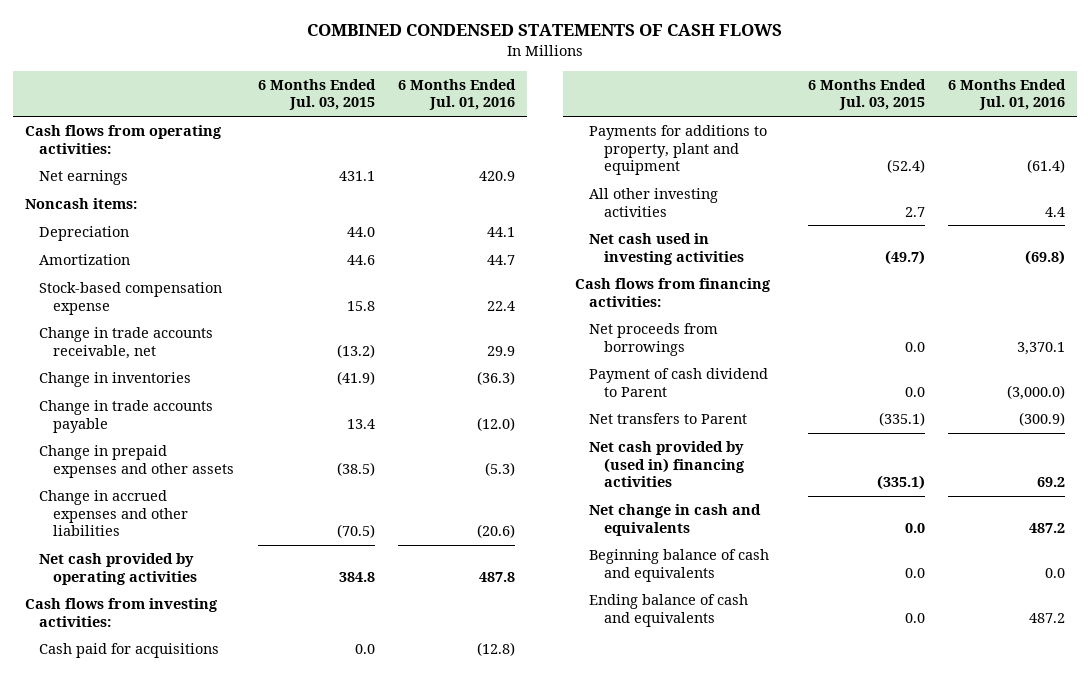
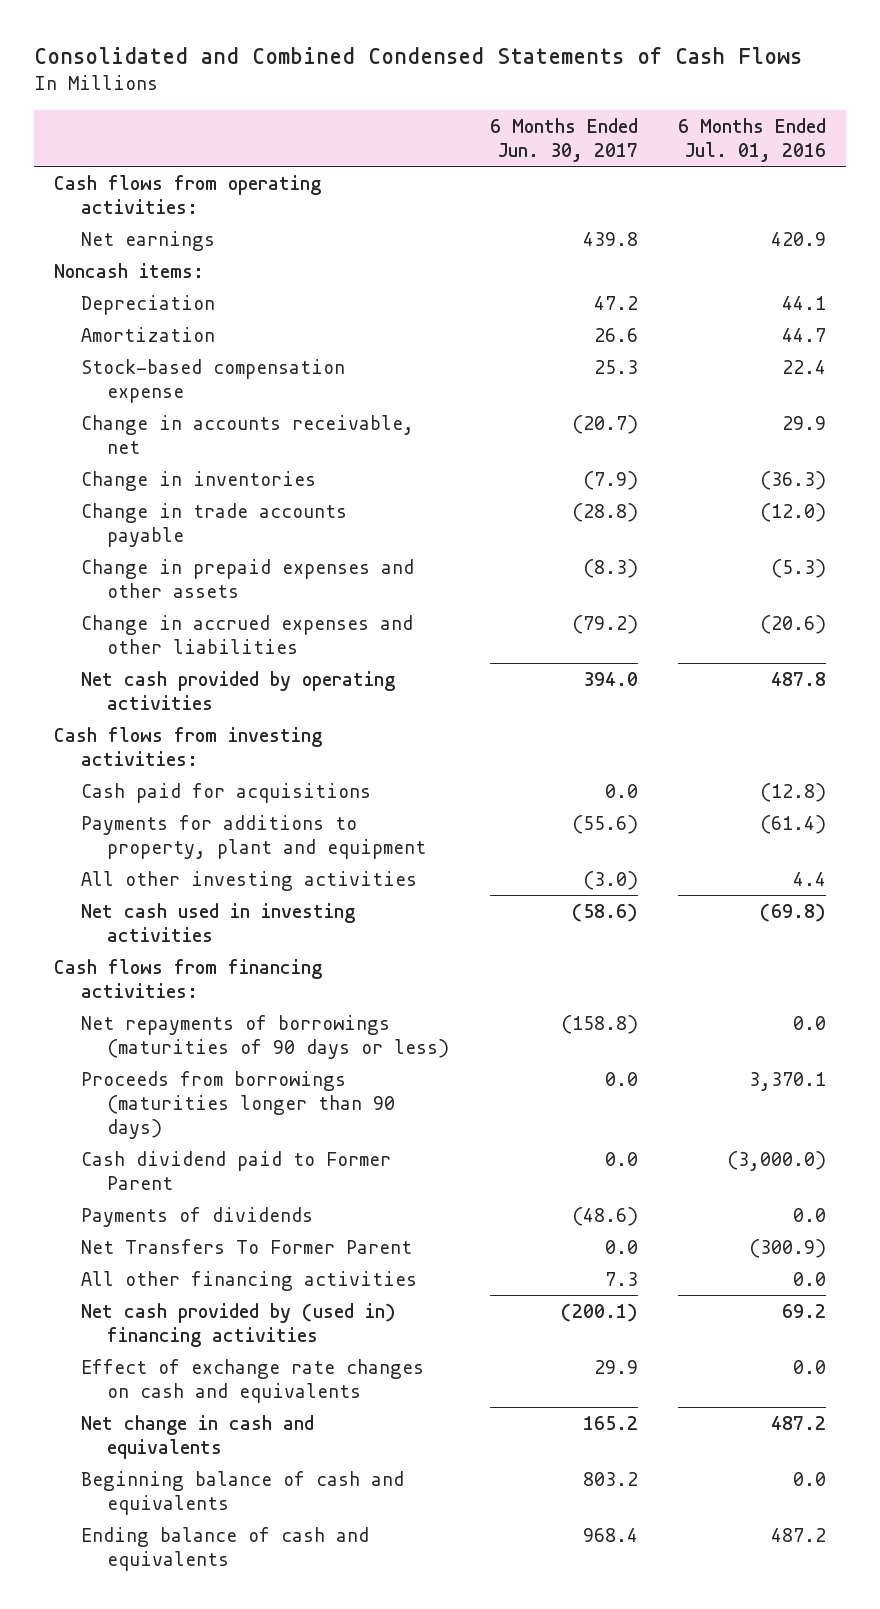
- COMBINED CONDENSED STATEMENTS OF CASH FLOWS
+ Consolidated and Combined Condensed Statements of Cash Flows
- | 6 Months Ended Jul. 03, 2015 | 6 Months Ended Jul. 01, 2016
+ | 6 Months Ended Jun. 30, 2017 | 6 Months Ended Jul. 01, 2016
- Change in trade accounts receivable, net | (13.2) | 29.9
+ Change in accounts receivable, net | (20.7) | 29.9
- Net proceeds from borrowings | 0.0 | 3,370.1
- Payment of cash dividend to Parent | 0.0 | (3,000.0)
- Net transfers to Parent | (335.1) | (300.9)
+ Net repayments of borrowings (maturities of 90 days or less) | (158.8) | 0.0
+ Proceeds from borrowings (maturities longer than 90 days) | 0.0 | 3,370.1
+ Cash dividend paid to Former Parent | 0.0 | (3,000.0)
+ Payments of dividends | (48.6) | 0.0
+ Net Transfers To Former Parent | 0.0 | (300.9)
+ All other financing activities | 7.3 | 0.0
+ Effect of exchange rate changes on cash and equivalents | 29.9 | 0.0

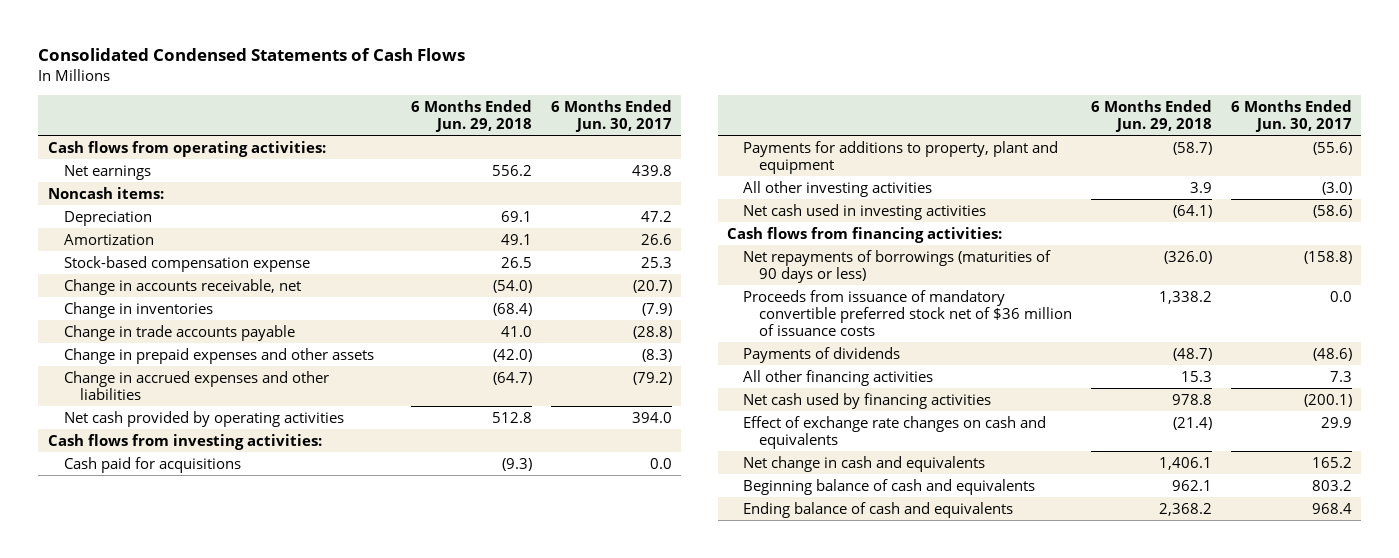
- Consolidated and Combined Condensed Statements of Cash Flows
+ Consolidated Condensed Statements of Cash Flows
- | 6 Months Ended Jun. 30, 2017 | 6 Months Ended Jul. 01, 2016
+ | 6 Months Ended Jun. 29, 2018 | 6 Months Ended Jun. 30, 2017
- Proceeds from borrowings (maturities longer than 90 days) | 0.0 | 3,370.1
- Cash dividend paid to Former Parent | 0.0 | (3,000.0)
+ Proceeds from issuance of mandatory convertible preferred stock net of $36 million of issuance costs | 1,338.2 | 0.0
- Net Transfers To Former Parent | 0.0 | (300.9)
- Net cash provided by (used in) financing activities | (200.1) | 69.2
+ Net cash used by financing activities | 978.8 | (200.1)

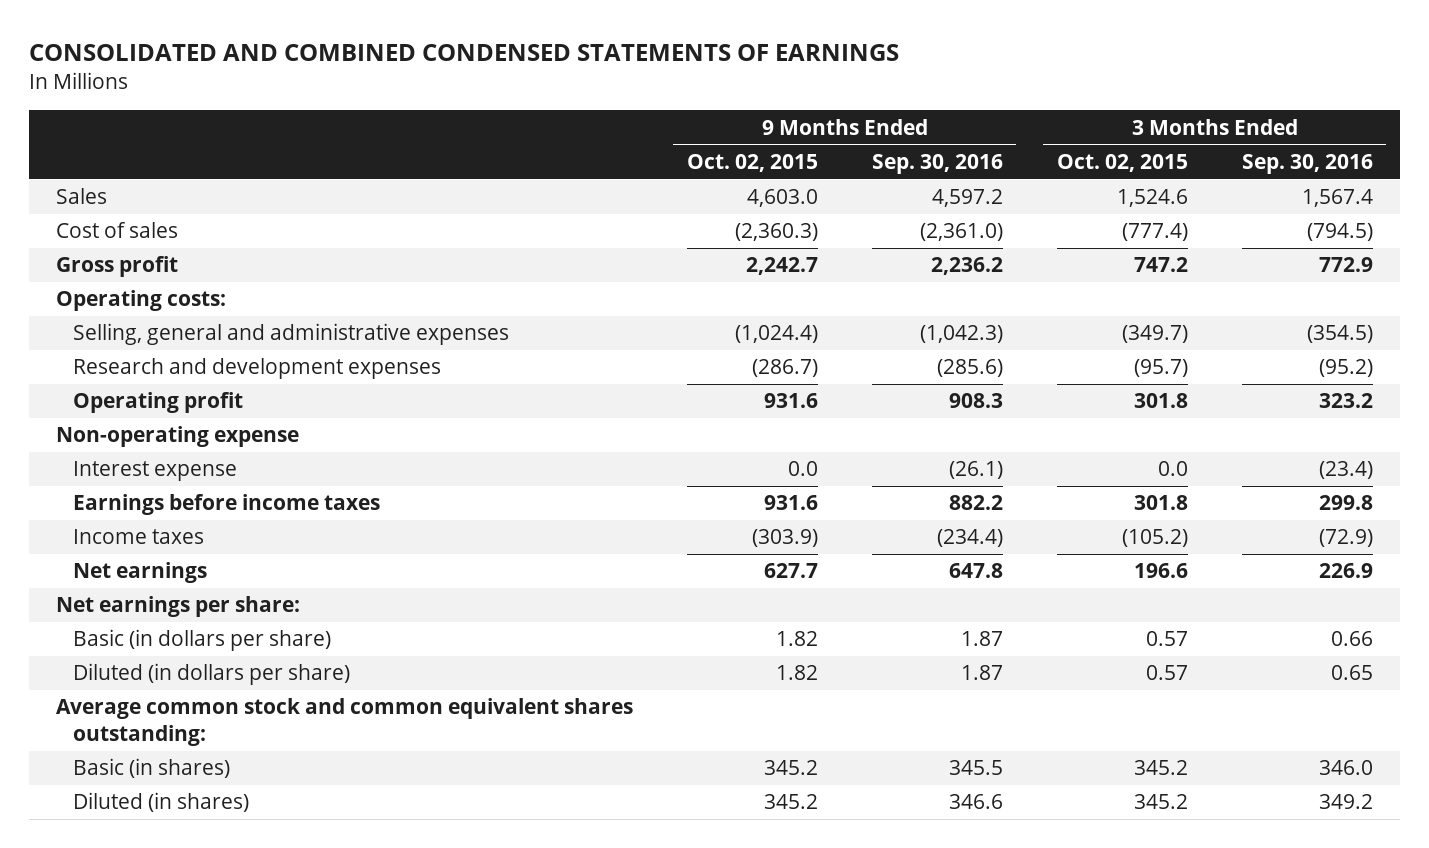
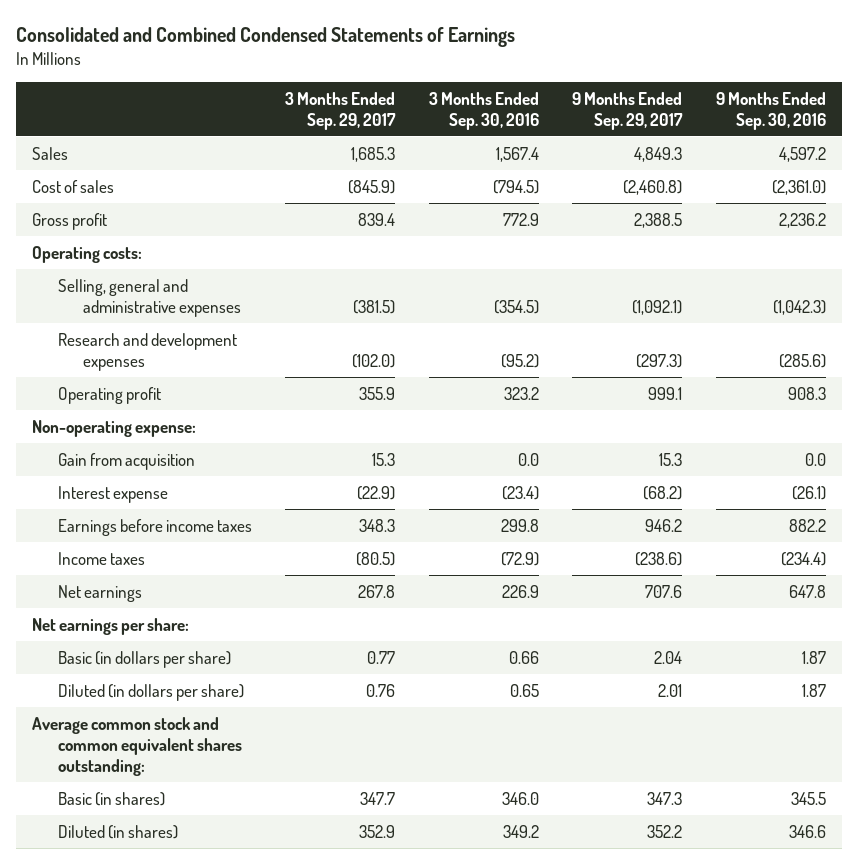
- CONSOLIDATED AND COMBINED CONDENSED STATEMENTS OF EARNINGS
+ Consolidated and Combined Condensed Statements of Earnings
- | 9 Months Ended Oct. 02, 2015 | 9 Months Ended Sep. 30, 2016 | 3 Months Ended Oct. 02, 2015 | 3 Months Ended Sep. 30, 2016
+ | 3 Months Ended Sep. 29, 2017 | 3 Months Ended Sep. 30, 2016 | 9 Months Ended Sep. 29, 2017 | 9 Months Ended Sep. 30, 2016
- Non-operating expense
+ Non-operating expense:
+ Gain from acquisition | 15.3 | 0.0 | 15.3 | 0.0

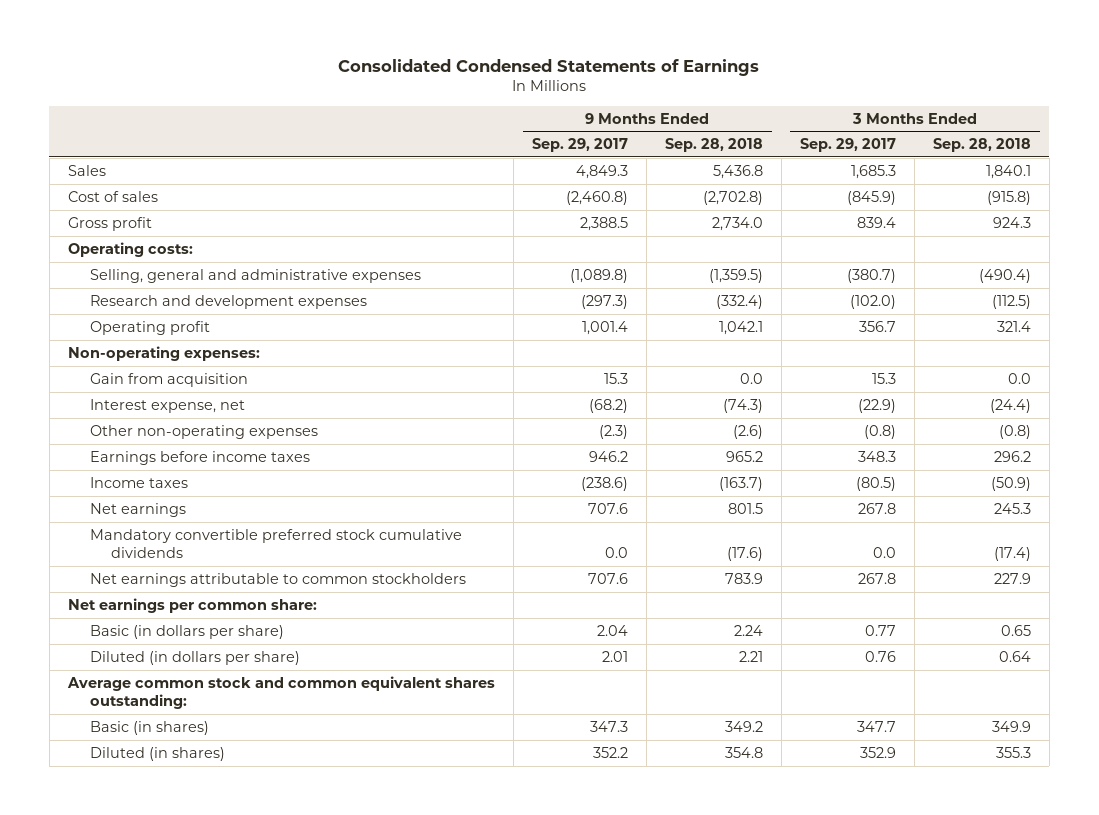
- Consolidated and Combined Condensed Statements of Earnings
+ Consolidated Condensed Statements of Earnings
- | 3 Months Ended Sep. 29, 2017 | 3 Months Ended Sep. 30, 2016 | 9 Months Ended Sep. 29, 2017 | 9 Months Ended Sep. 30, 2016
+ | 9 Months Ended Sep. 29, 2017 | 9 Months Ended Sep. 28, 2018 | 3 Months Ended Sep. 29, 2017 | 3 Months Ended Sep. 28, 2018
- Selling, general and administrative expenses | (381.5) | (354.5) | (1,092.1) | (1,042.3)
+ Selling, general and administrative expenses | (1,089.8) | (1,359.5) | (380.7) | (490.4)
- Operating profit | 355.9 | 323.2 | 999.1 | 908.3
- Non-operating expense:
+ Operating profit | 1,001.4 | 1,042.1 | 356.7 | 321.4
+ Non-operating expenses:
- Interest expense | (22.9) | (23.4) | (68.2) | (26.1)
+ Interest expense, net | (68.2) | (74.3) | (22.9) | (24.4)
+ Other non-operating expenses | (2.3) | (2.6) | (0.8) | (0.8)
- Net earnings per share:
+ Mandatory convertible preferred stock cumulative dividends | 0.0 | (17.6) | 0.0 | (17.4)
+ Net earnings attributable to common stockholders | 707.6 | 783.9 | 267.8 | 227.9
+ Net earnings per common share:

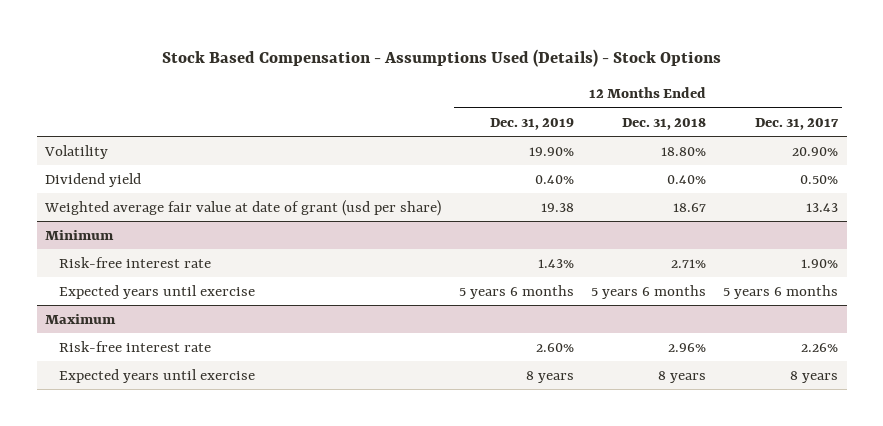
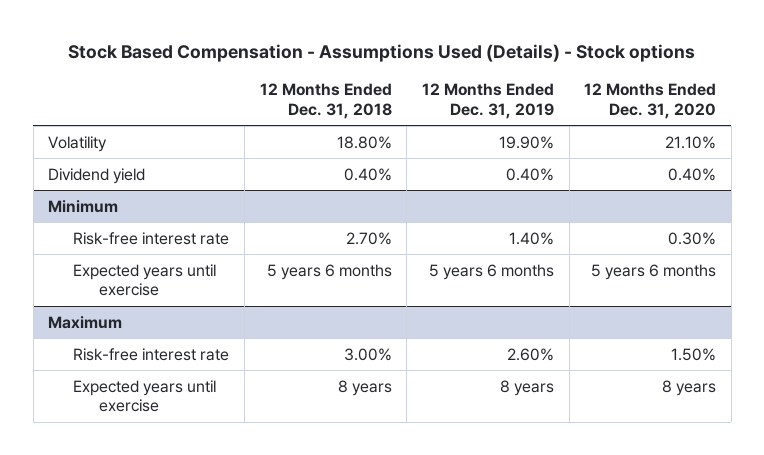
- Stock Based Compensation - Assumptions Used (Details) - Stock Options
+ Stock Based Compensation - Assumptions Used (Details) - Stock options
- | 12 Months Ended Dec. 31, 2019 | 12 Months Ended Dec. 31, 2018 | 12 Months Ended Dec. 31, 2017
+ | 12 Months Ended Dec. 31, 2018 | 12 Months Ended Dec. 31, 2019 | 12 Months Ended Dec. 31, 2020
- Weighted average fair value at date of grant (usd per share) | 19.38 | 18.67 | 13.43
@ Minimum
- Risk-free interest rate | 1.43% | 2.71% | 1.90%
+ Risk-free interest rate | 2.70% | 1.40% | 0.30%
@ Maximum
- Risk-free interest rate | 2.60% | 2.96% | 2.26%
+ Risk-free interest rate | 3.00% | 2.60% | 1.50%

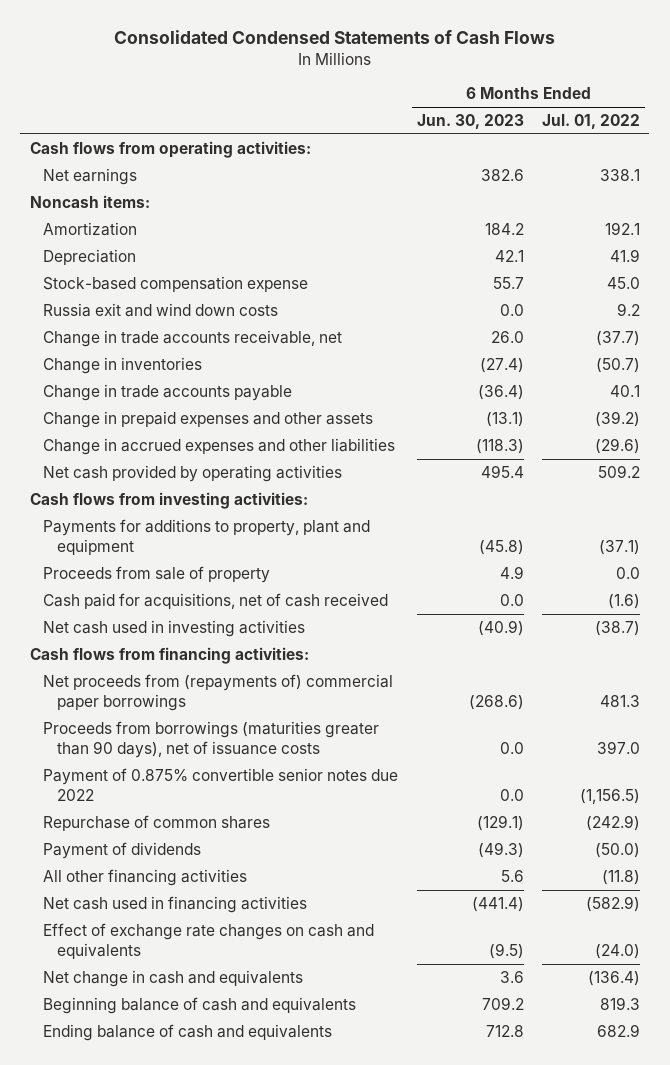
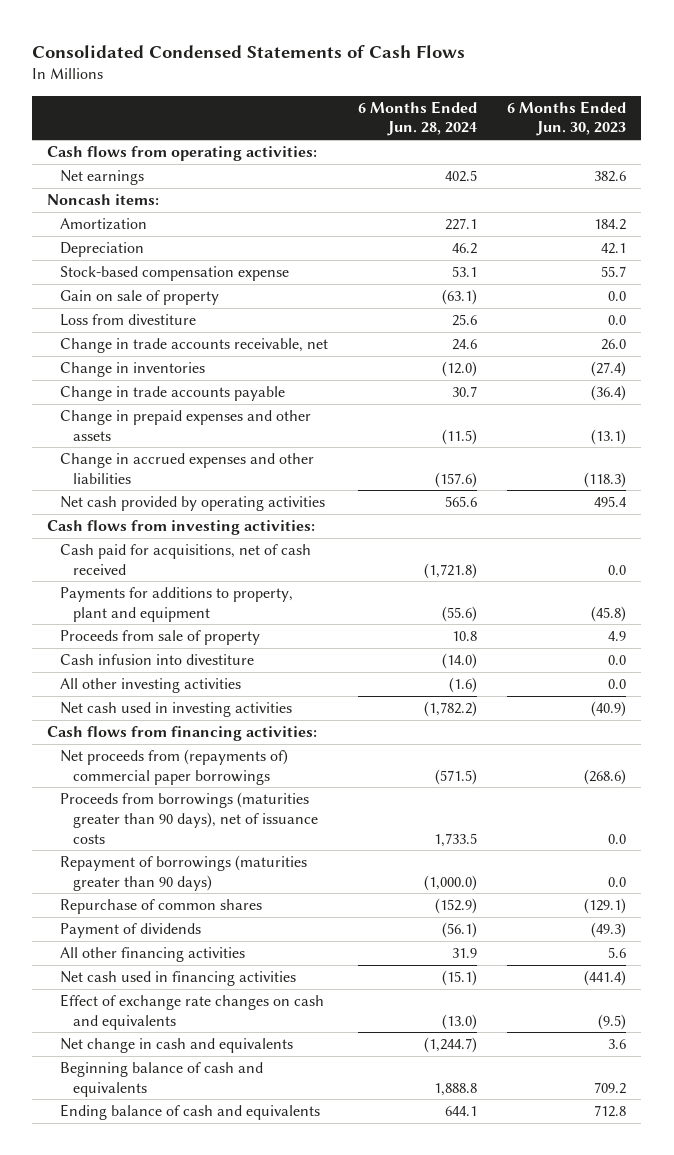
- | 6 Months Ended Jun. 30, 2023 | 6 Months Ended Jul. 01, 2022
+ | 6 Months Ended Jun. 28, 2024 | 6 Months Ended Jun. 30, 2023
- Russia exit and wind down costs | 0.0 | 9.2
+ Gain on sale of property | (63.1) | 0.0
+ Loss from divestiture | 25.6 | 0.0
moved up: Cash paid for acquisitions, net of cash received | (1,721.8) | 0.0
+ Cash infusion into divestiture | (14.0) | 0.0
+ All other investing activities | (1.6) | 0.0
- Payment of 0.875% convertible senior notes due 2022 | 0.0 | (1,156.5)
+ Repayment of borrowings (maturities greater than 90 days) | (1,000.0) | 0.0

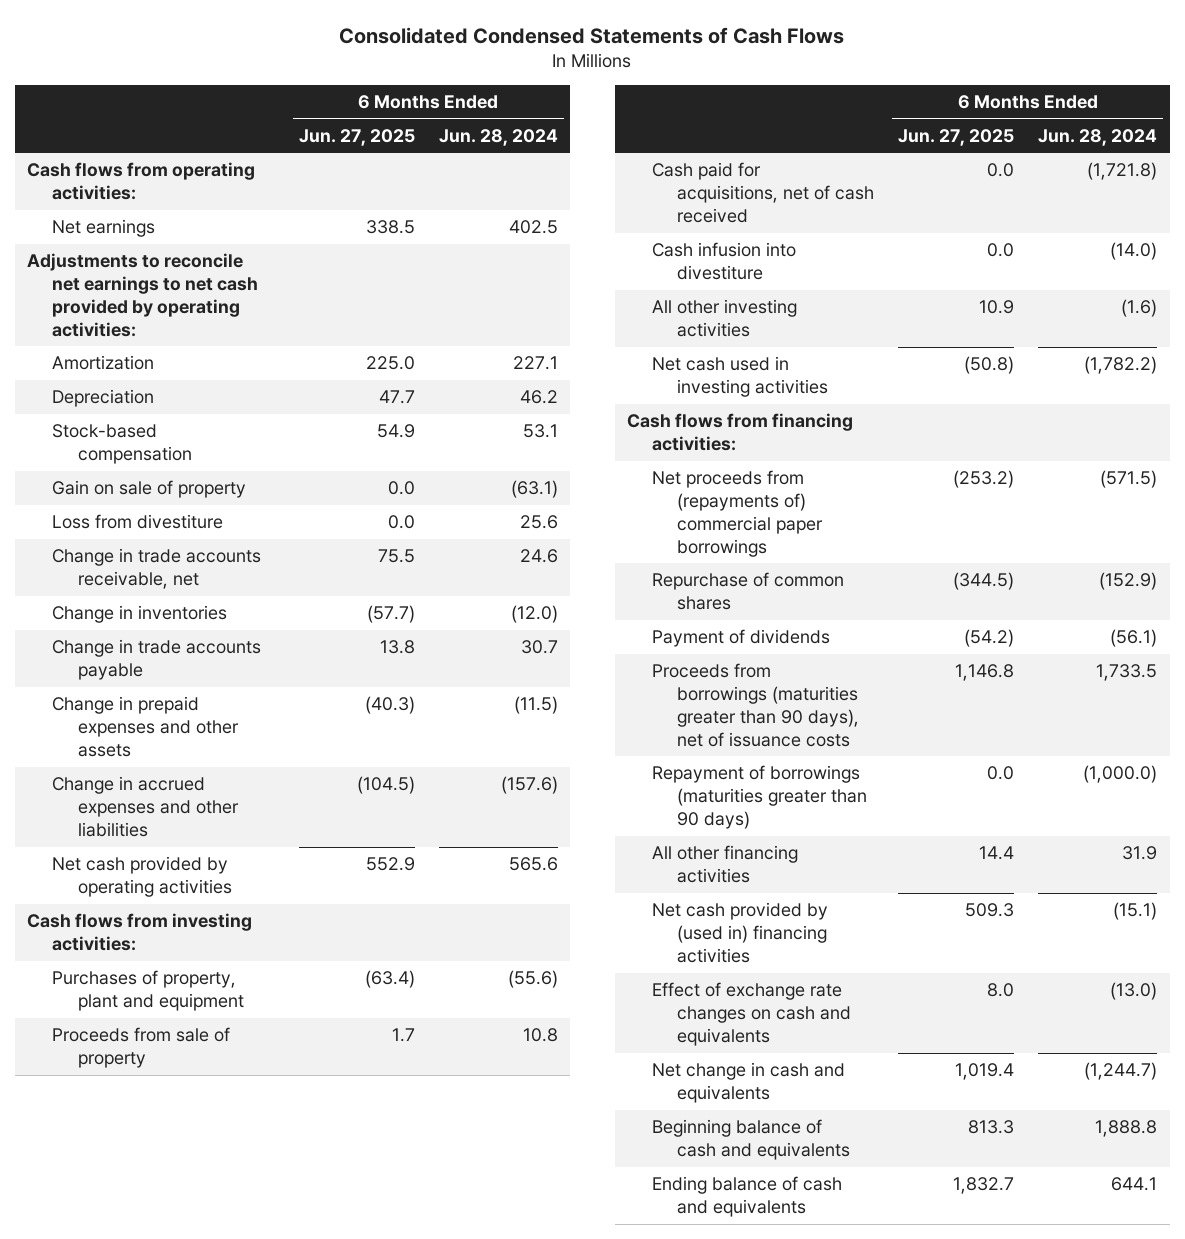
- | 6 Months Ended Jun. 28, 2024 | 6 Months Ended Jun. 30, 2023
+ | 6 Months Ended Jun. 27, 2025 | 6 Months Ended Jun. 28, 2024
- Noncash items:
+ Adjustments to reconcile net earnings to net cash provided by operating activities:
- Stock-based compensation expense | 53.1 | 55.7
+ Stock-based compensation | 54.9 | 53.1
- Payments for additions to property, plant and equipment | (55.6) | (45.8)
+ Purchases of property, plant and equipment | (63.4) | (55.6)
moved down: Cash paid for acquisitions, net of cash received | 0.0 | (1,721.8)
moved down: Proceeds from borrowings (maturities greater than 90 days), net of issuance costs | 1,146.8 | 1,733.5
moved down: Repayment of borrowings (maturities greater than 90 days) | 0.0 | (1,000.0)
- Net cash used in financing activities | (15.1) | (441.4)
+ Net cash provided by (used in) financing activities | 509.3 | (15.1)

